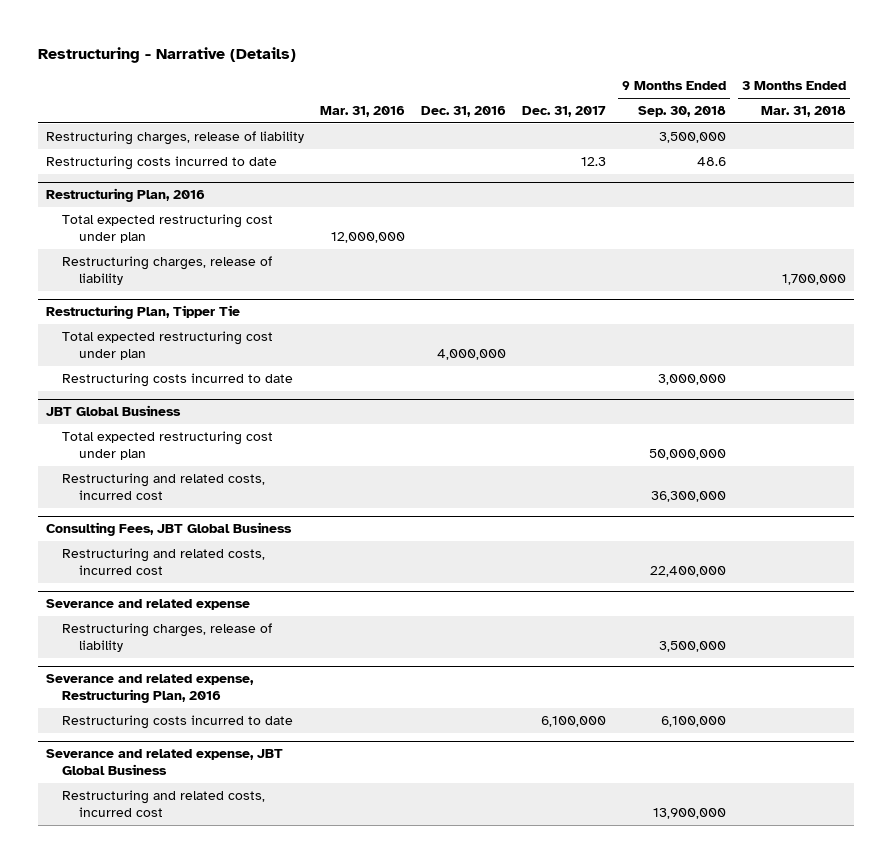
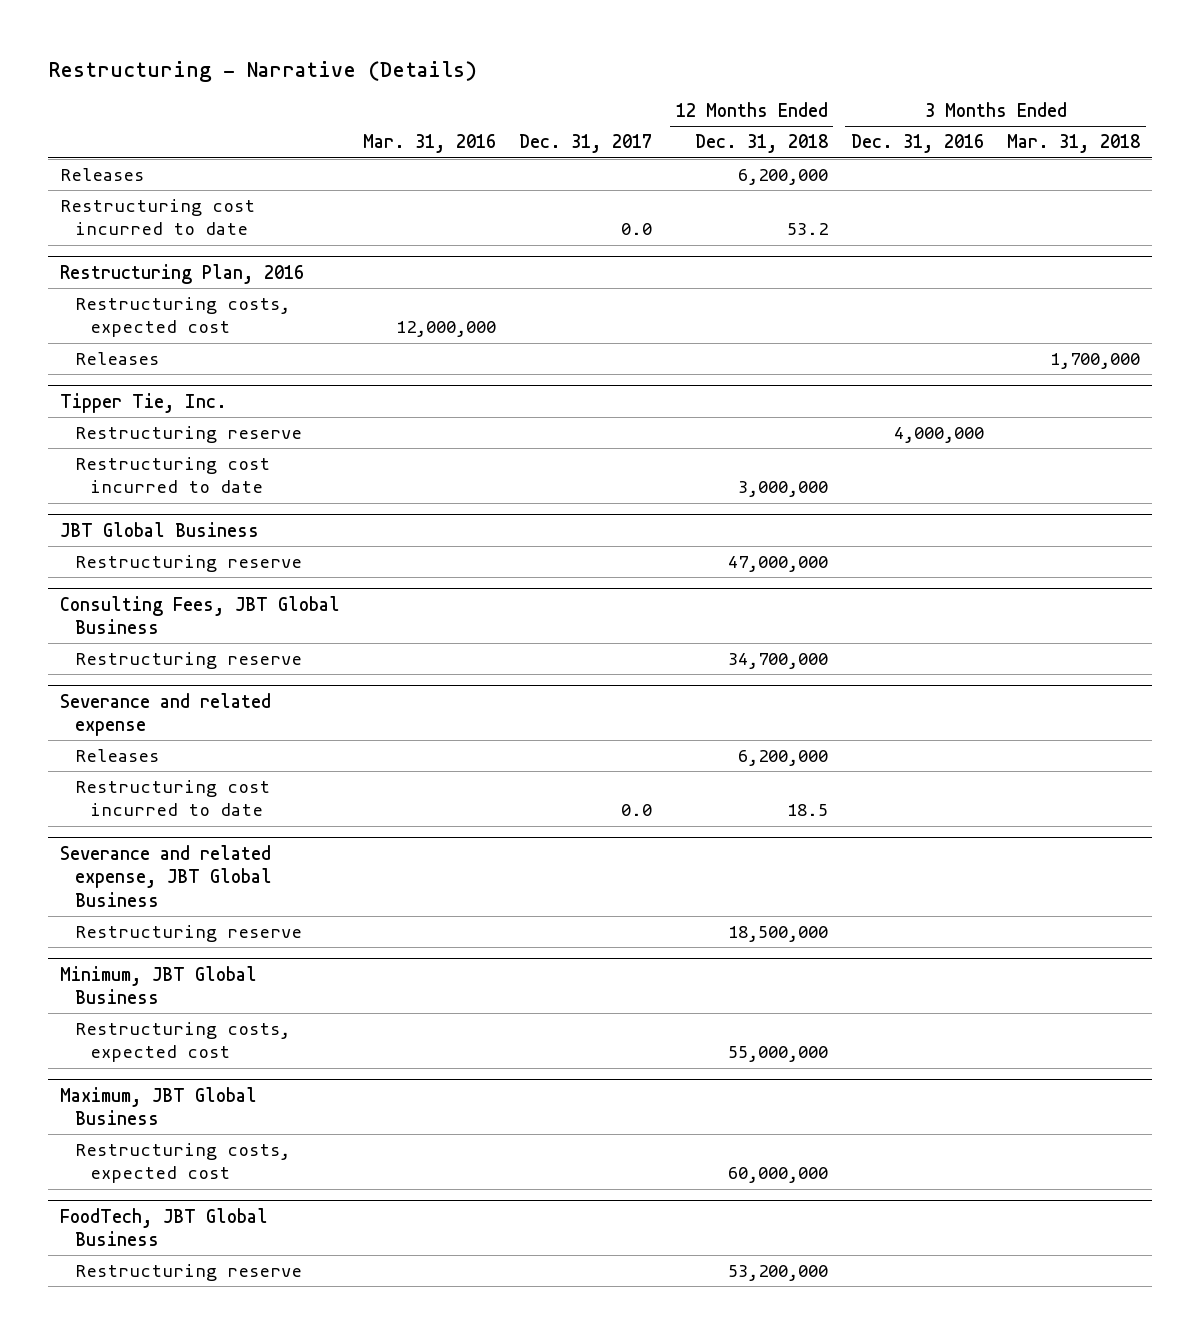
- | Mar. 31, 2016 | Dec. 31, 2016 | Dec. 31, 2017 | 9 Months Ended Sep. 30, 2018 | 3 Months Ended Mar. 31, 2018
+ | Mar. 31, 2016 | Dec. 31, 2017 | 12 Months Ended Dec. 31, 2018 | 3 Months Ended Dec. 31, 2016 | 3 Months Ended Mar. 31, 2018
- Restructuring charges, release of liability | | | | 3,500,000 |
- Restructuring costs incurred to date | | | 12.3 | 48.6 |
+ Releases | | | 6,200,000 | |
+ Restructuring cost incurred to date | | 0.0 | 53.2 | |
@ Restructuring Plan, 2016
- Total expected restructuring cost under plan | 12,000,000 | | | |
- Restructuring charges, release of liability | | | | | 1,700,000
- Restructuring Plan, Tipper Tie
- Total expected restructuring cost under plan | | 4,000,000 | | |
- Restructuring costs incurred to date | | | | 3,000,000 |
@ Restructuring Plan, 2016
+ Restructuring costs, expected cost | 12,000,000 | | | |
+ Releases | | | | | 1,700,000
+ Tipper Tie, Inc.
+ Restructuring reserve | | | | 4,000,000 |
+ Restructuring cost incurred to date | | | 3,000,000 | |
@ JBT Global Business
- Total expected restructuring cost under plan | | | | 50,000,000 |
- Restructuring and related costs, incurred cost | | | | 36,300,000 |
+ Restructuring reserve | | | 47,000,000 | |
@ Consulting Fees, JBT Global Business
- Restructuring and related costs, incurred cost | | | | 22,400,000 |
+ Restructuring reserve | | | 34,700,000 | |
@ Severance and related expense
- Restructuring charges, release of liability | | | | 3,500,000 |
- Severance and related expense, Restructuring Plan, 2016
- Restructuring costs incurred to date | | | 6,100,000 | 6,100,000 |
@ Severance and related expense
+ Releases | | | 6,200,000 | |
+ Restructuring cost incurred to date | | 0.0 | 18.5 | |
@ Severance and related expense, JBT Global Business
- Restructuring and related costs, incurred cost | | | | 13,900,000 |
+ Restructuring reserve | | | 18,500,000 | |
+ Minimum, JBT Global Business
+ Restructuring costs, expected cost | | | 55,000,000 | |
+ Maximum, JBT Global Business
+ Restructuring costs, expected cost | | | 60,000,000 | |
+ FoodTech, JBT Global Business
+ Restructuring reserve | | | 53,200,000 | |

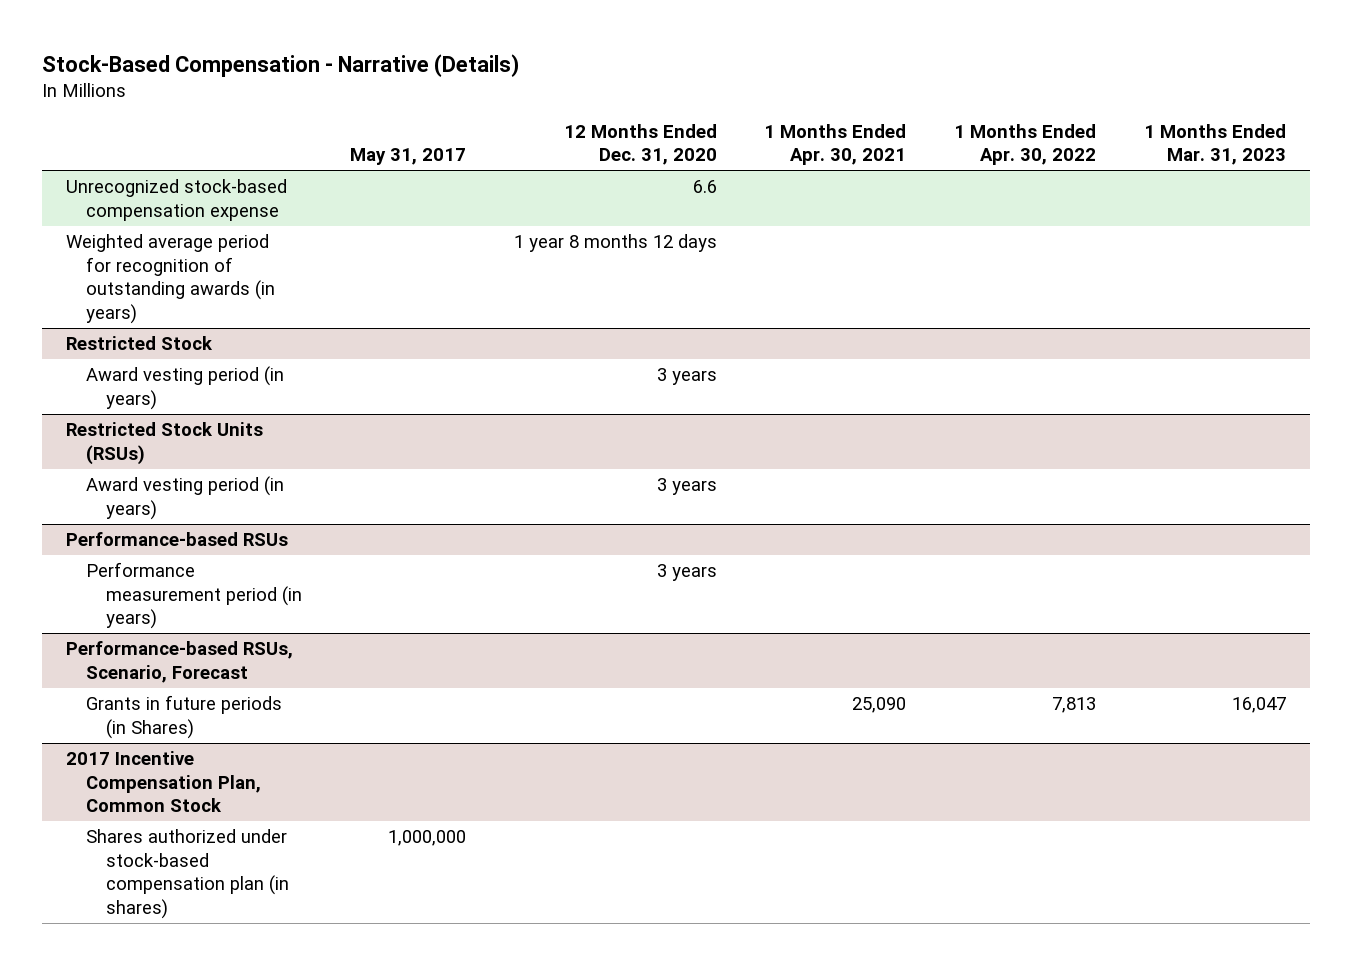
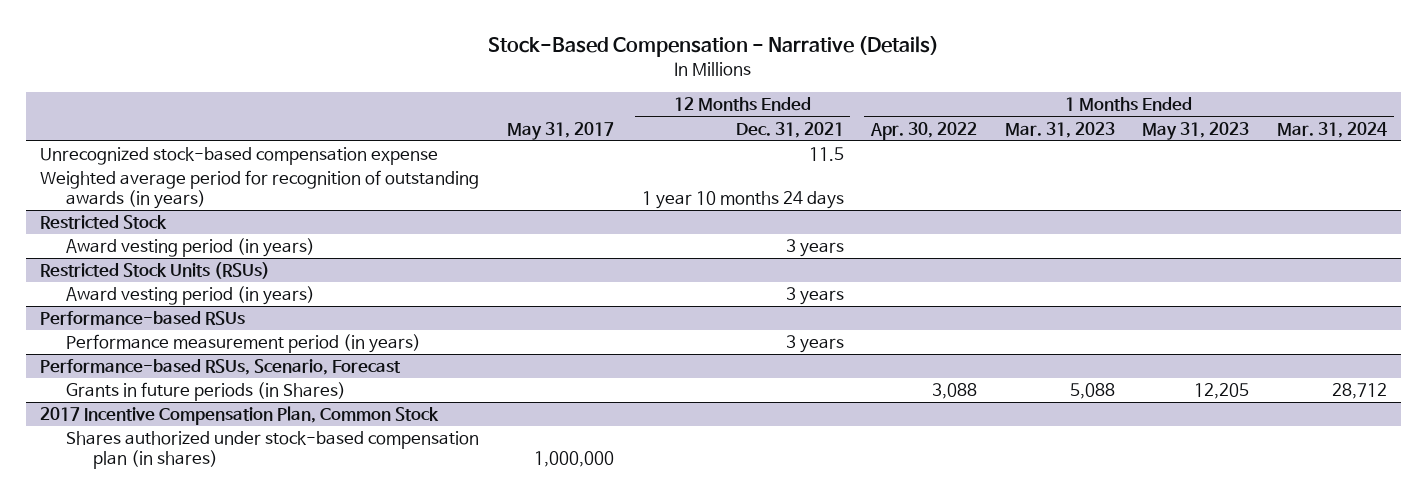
- | May 31, 2017 | 12 Months Ended Dec. 31, 2020 | 1 Months Ended Apr. 30, 2021 | 1 Months Ended Apr. 30, 2022 | 1 Months Ended Mar. 31, 2023
+ | May 31, 2017 | 12 Months Ended Dec. 31, 2021 | 1 Months Ended Apr. 30, 2022 | 1 Months Ended Mar. 31, 2023 | 1 Months Ended May 31, 2023 | 1 Months Ended Mar. 31, 2024
@ Performance-based RSUs, Scenario, Forecast
- Grants in future periods (in Shares) | | | 25,090 | 7,813 | 16,047
+ Grants in future periods (in Shares) | | | 3,088 | 5,088 | 12,205 | 28,712

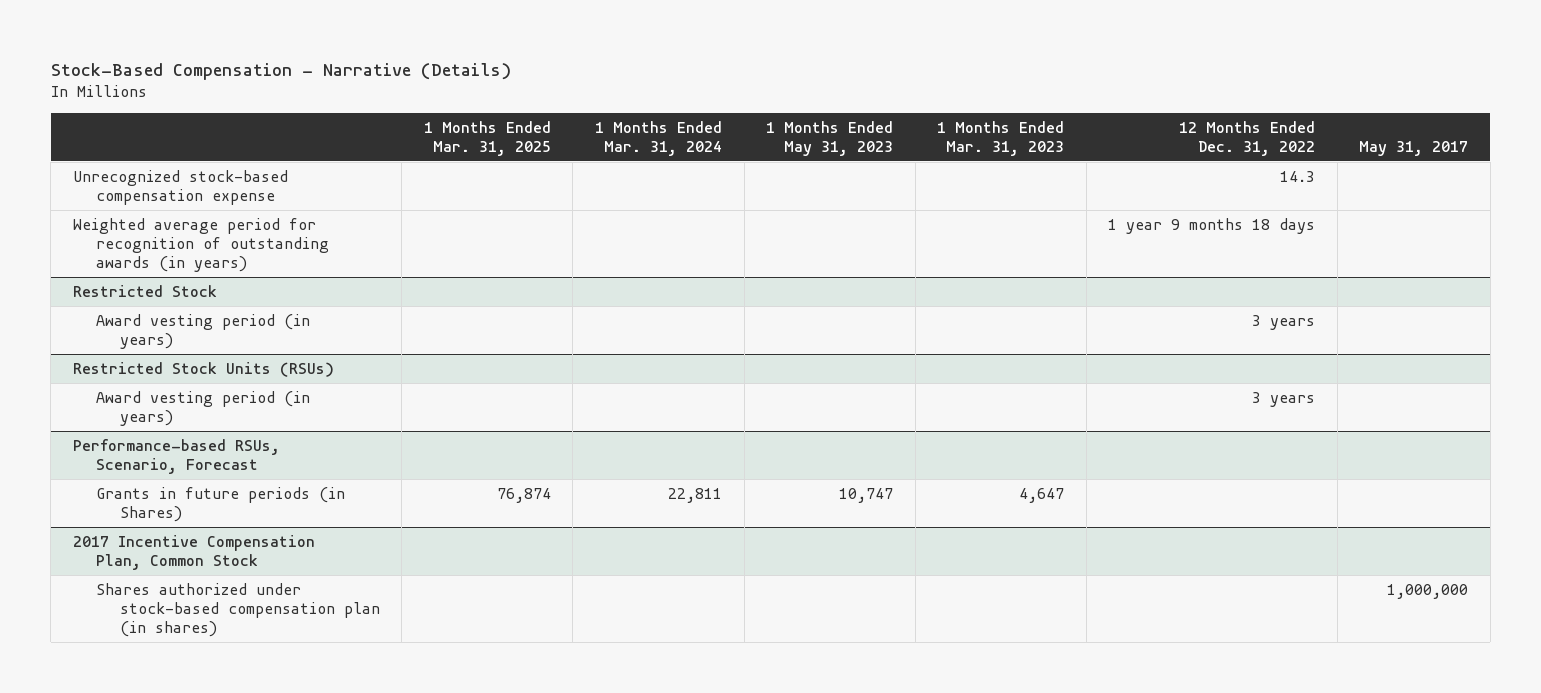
- | May 31, 2017 | 12 Months Ended Dec. 31, 2021 | 1 Months Ended Apr. 30, 2022 | 1 Months Ended Mar. 31, 2023 | 1 Months Ended May 31, 2023 | 1 Months Ended Mar. 31, 2024
+ | 1 Months Ended Mar. 31, 2025 | 1 Months Ended Mar. 31, 2024 | 1 Months Ended May 31, 2023 | 1 Months Ended Mar. 31, 2023 | 12 Months Ended Dec. 31, 2022 | May 31, 2017
- Performance-based RSUs
- Performance measurement period (in years) | | 3 years | | | |
@ Performance-based RSUs, Scenario, Forecast
- Grants in future periods (in Shares) | | | 3,088 | 5,088 | 12,205 | 28,712
+ Grants in future periods (in Shares) | 76,874 | 22,811 | 10,747 | 4,647 | |

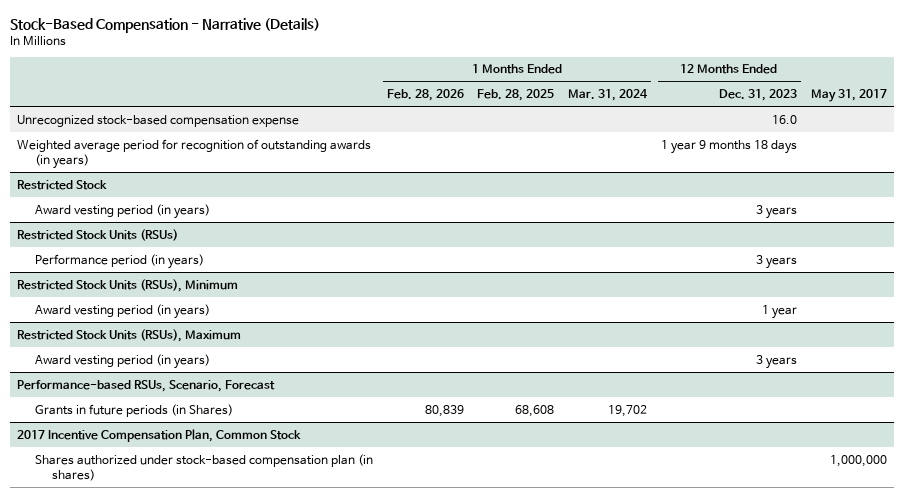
- | 1 Months Ended Mar. 31, 2025 | 1 Months Ended Mar. 31, 2024 | 1 Months Ended May 31, 2023 | 1 Months Ended Mar. 31, 2023 | 12 Months Ended Dec. 31, 2022 | May 31, 2017
+ | 1 Months Ended Feb. 28, 2026 | 1 Months Ended Feb. 28, 2025 | 1 Months Ended Mar. 31, 2024 | 12 Months Ended Dec. 31, 2023 | May 31, 2017
@ Restricted Stock Units (RSUs)
- Award vesting period (in years) | | | | | 3 years |
+ Performance period (in years) | | | | 3 years |
+ Restricted Stock Units (RSUs), Minimum
+ Award vesting period (in years) | | | | 1 year |
+ Restricted Stock Units (RSUs), Maximum
+ Award vesting period (in years) | | | | 3 years |
@ Performance-based RSUs, Scenario, Forecast
- Grants in future periods (in Shares) | 76,874 | 22,811 | 10,747 | 4,647 | |
+ Grants in future periods (in Shares) | 80,839 | 68,608 | 19,702 | |

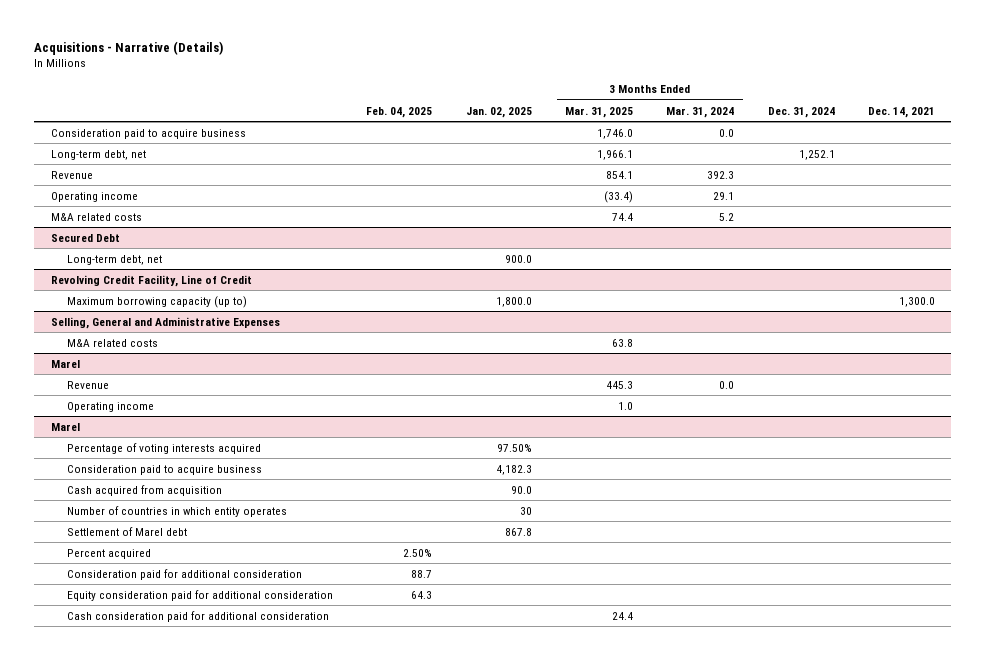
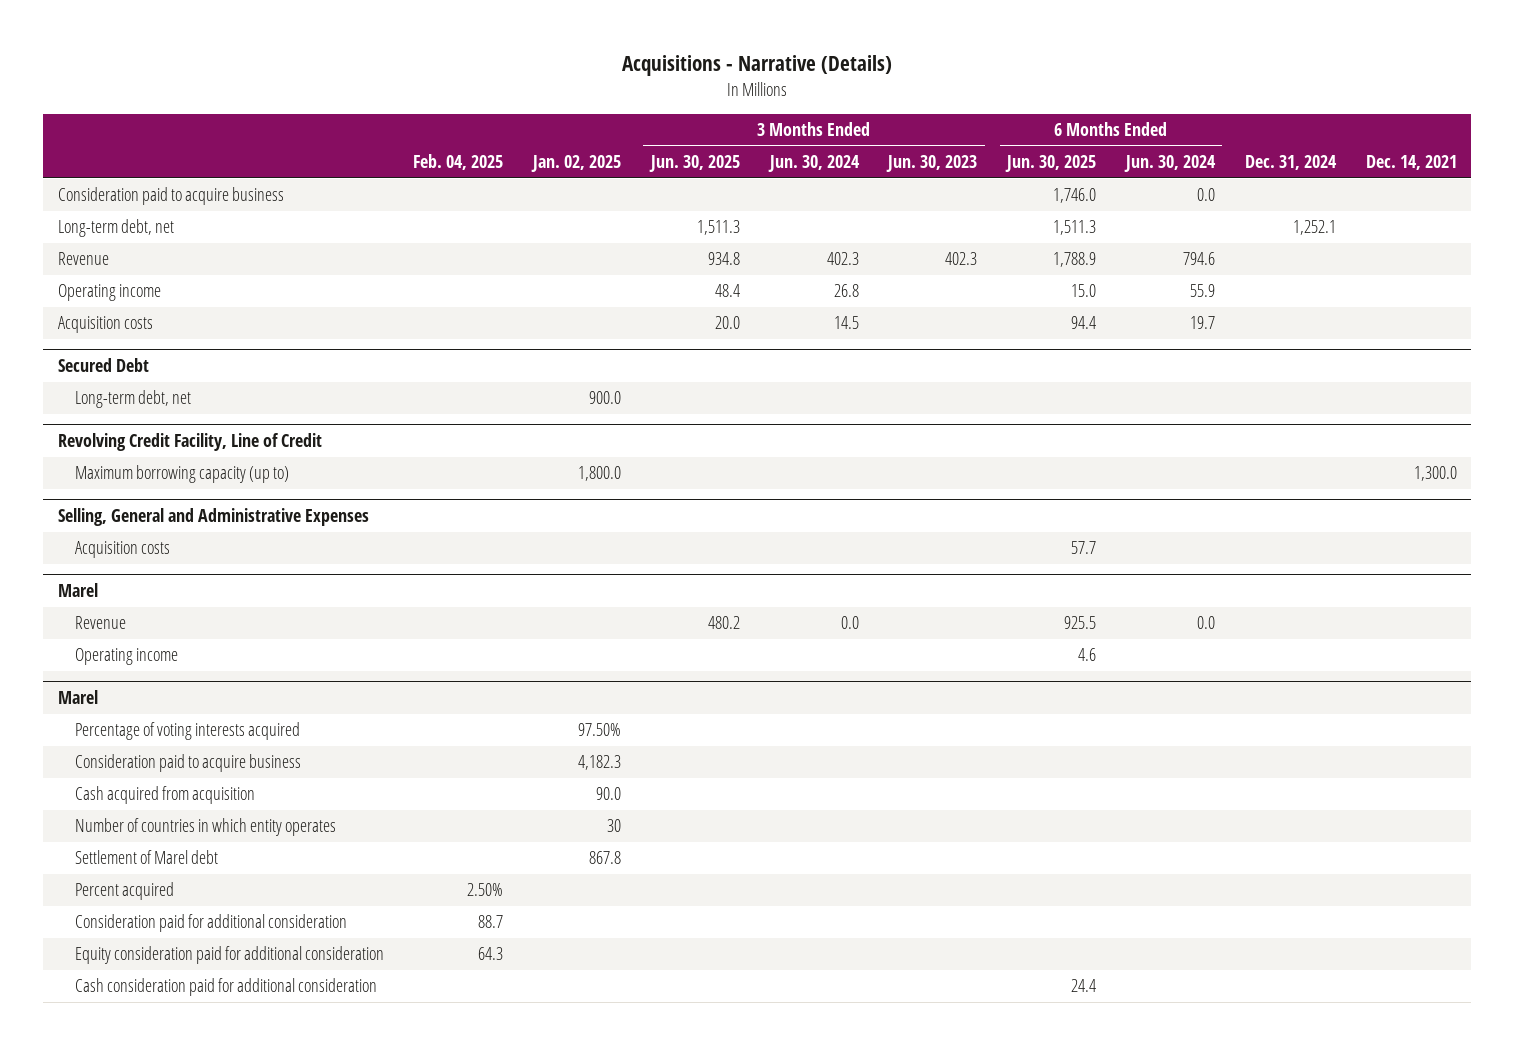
- | Feb. 04, 2025 | Jan. 02, 2025 | 3 Months Ended Mar. 31, 2025 | 3 Months Ended Mar. 31, 2024 | Dec. 31, 2024 | Dec. 14, 2021
+ | Feb. 04, 2025 | Jan. 02, 2025 | 3 Months Ended Jun. 30, 2025 | 3 Months Ended Jun. 30, 2024 | 3 Months Ended Jun. 30, 2023 | 6 Months Ended Jun. 30, 2025 | 6 Months Ended Jun. 30, 2024 | Dec. 31, 2024 | Dec. 14, 2021
- M&A related costs | | | 74.4 | 5.2 | |
+ Acquisition costs | | | 20.0 | 14.5 | | 94.4 | 19.7 | |
@ Selling, General and Administrative Expenses
- M&A related costs | | | 63.8 | | |
+ Acquisition costs | | | | | | 57.7 | | |

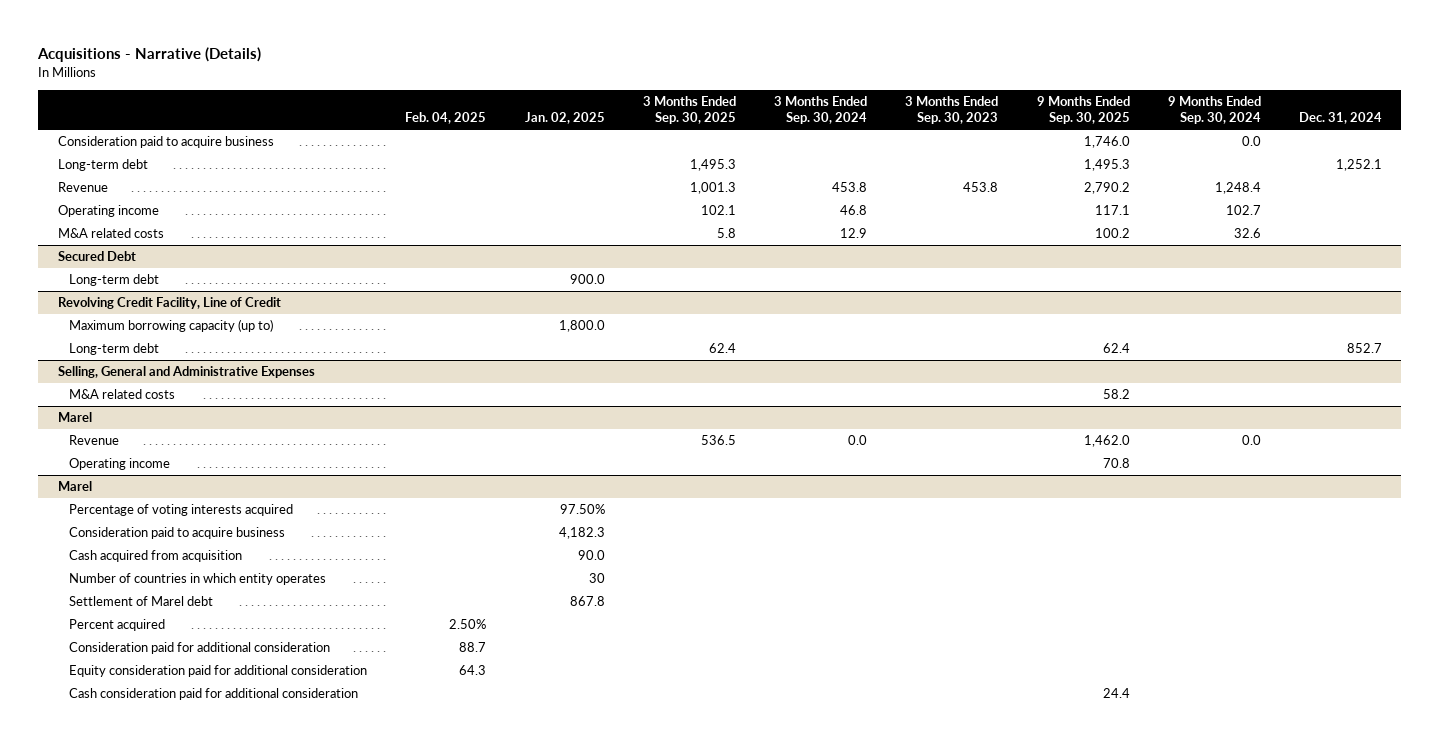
- | Feb. 04, 2025 | Jan. 02, 2025 | 3 Months Ended Jun. 30, 2025 | 3 Months Ended Jun. 30, 2024 | 3 Months Ended Jun. 30, 2023 | 6 Months Ended Jun. 30, 2025 | 6 Months Ended Jun. 30, 2024 | Dec. 31, 2024 | Dec. 14, 2021
+ | Feb. 04, 2025 | Jan. 02, 2025 | 3 Months Ended Sep. 30, 2025 | 3 Months Ended Sep. 30, 2024 | 3 Months Ended Sep. 30, 2023 | 9 Months Ended Sep. 30, 2025 | 9 Months Ended Sep. 30, 2024 | Dec. 31, 2024
- Long-term debt, net | | | 1,511.3 | | | 1,511.3 | | 1,252.1 |
+ Long-term debt | | | 1,495.3 | | | 1,495.3 | | 1,252.1
- Acquisition costs | | | 20.0 | 14.5 | | 94.4 | 19.7 | |
+ M&A related costs | | | 5.8 | 12.9 | | 100.2 | 32.6 |
@ Secured Debt
- Long-term debt, net | | 900.0 | | | | | | |
+ Long-term debt | | 900.0 | | | | | |
@ Revolving Credit Facility, Line of Credit
+ Long-term debt | | | 62.4 | | | 62.4 | | 852.7
@ Selling, General and Administrative Expenses
- Acquisition costs | | | | | | 57.7 | | |
+ M&A related costs | | | | | | 58.2 | |

